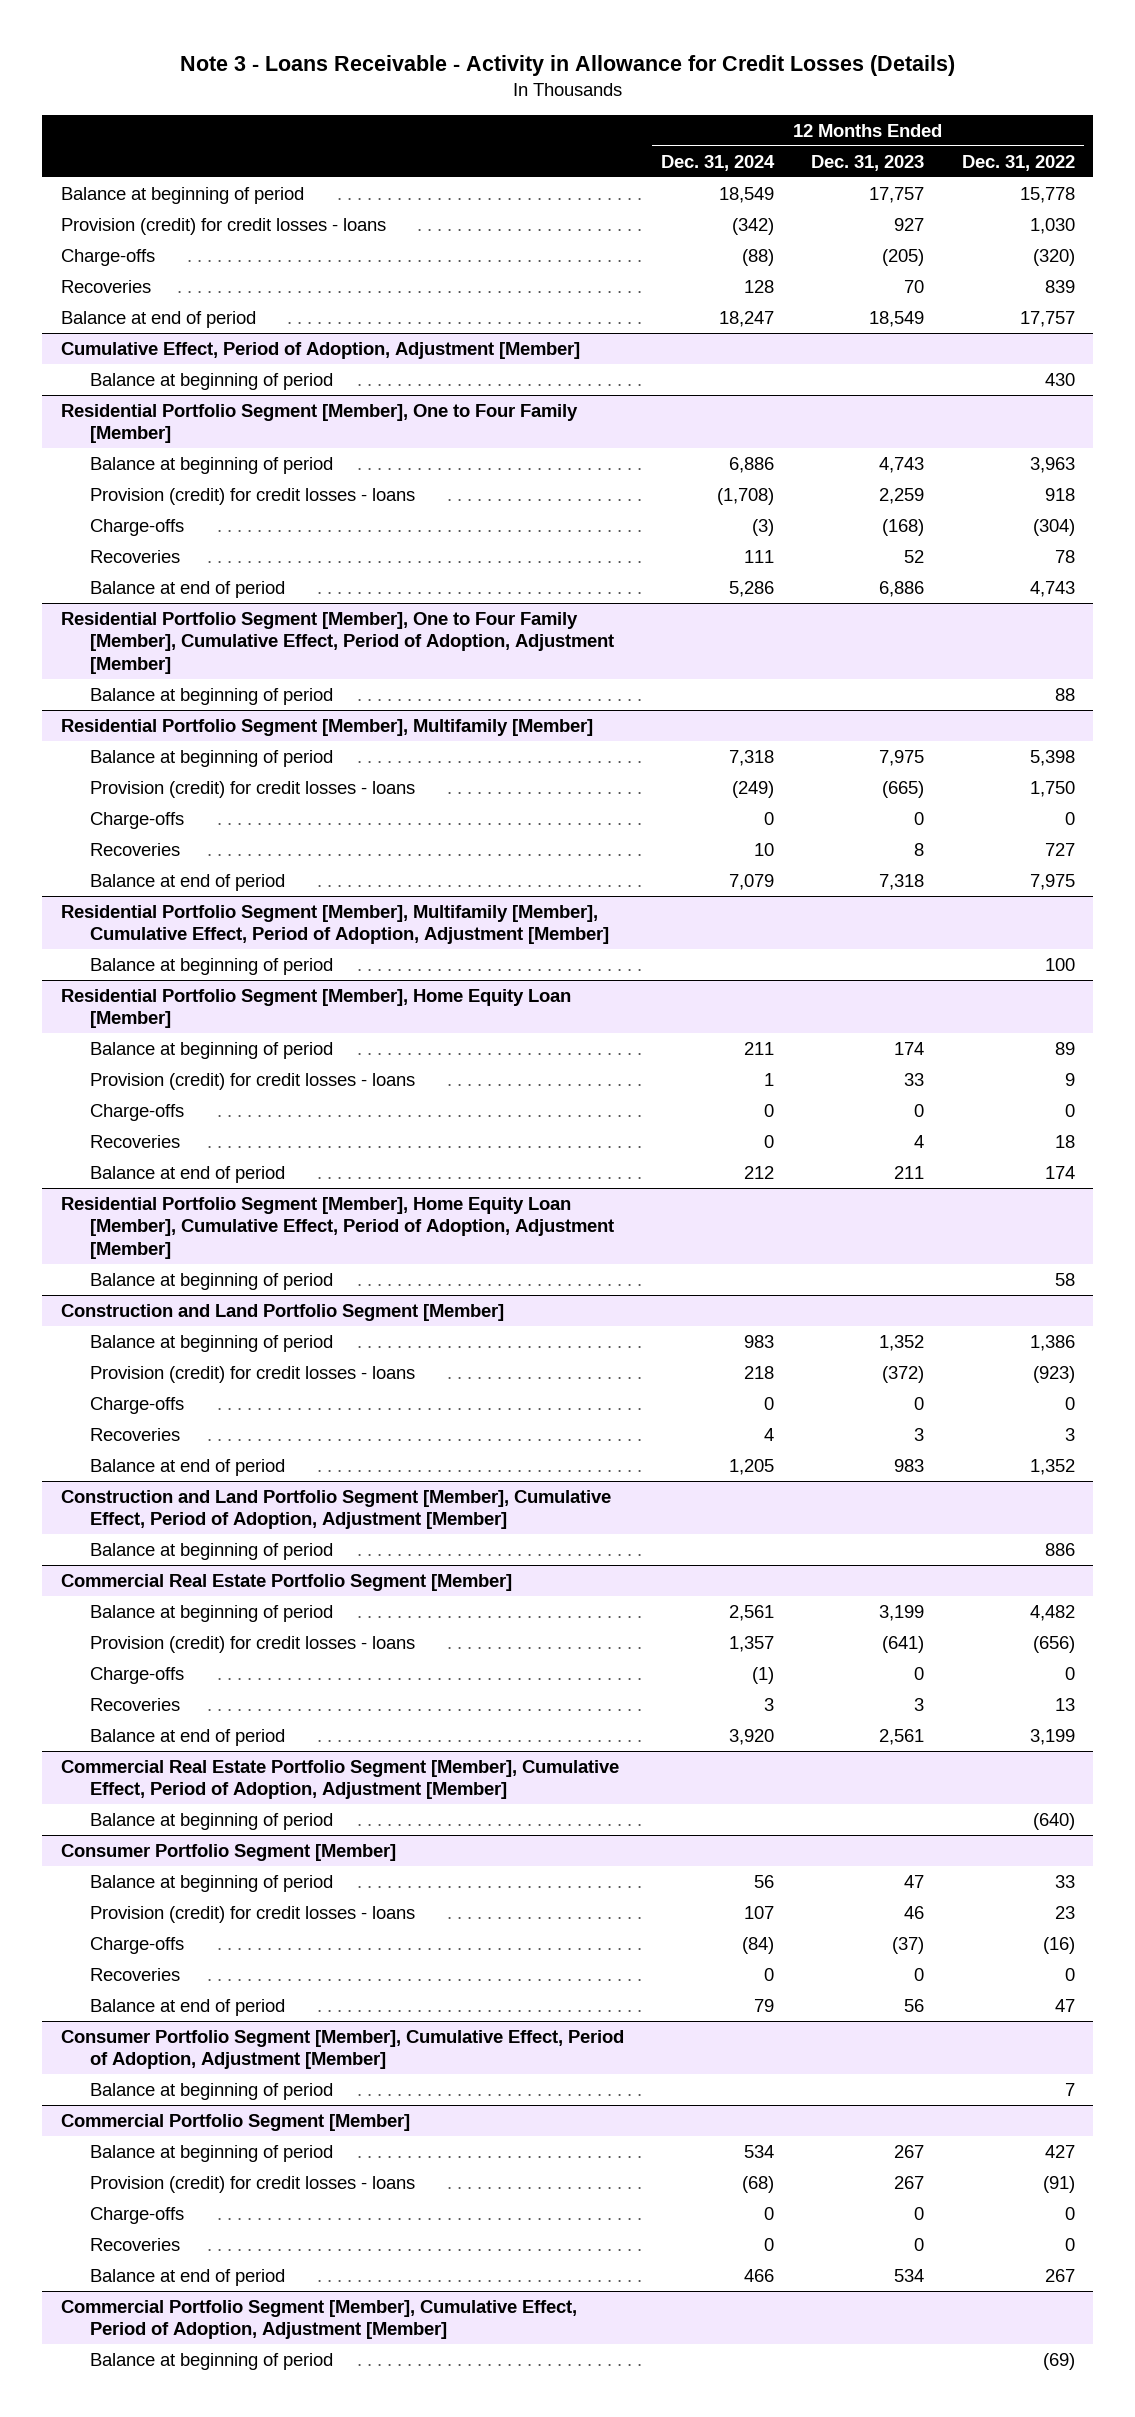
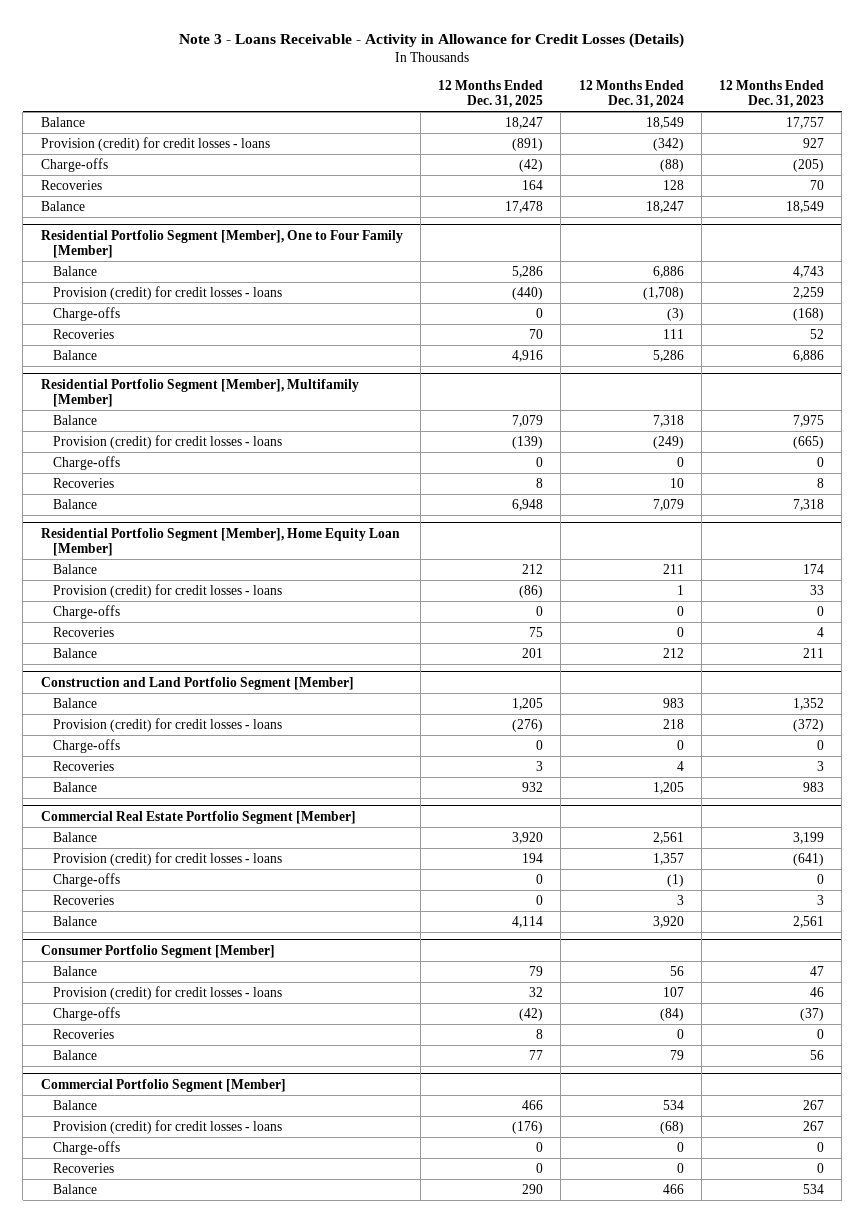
- | 12 Months Ended Dec. 31, 2024 | 12 Months Ended Dec. 31, 2023 | 12 Months Ended Dec. 31, 2022
+ | 12 Months Ended Dec. 31, 2025 | 12 Months Ended Dec. 31, 2024 | 12 Months Ended Dec. 31, 2023
- Balance at beginning of period | 18,549 | 17,757 | 15,778
+ Balance | 18,247 | 18,549 | 17,757
- Balance at end of period | 18,247 | 18,549 | 17,757
- Cumulative Effect, Period of Adoption, Adjustment [Member]
- Balance at beginning of period | | | 430
+ Balance | 17,478 | 18,247 | 18,549
@ Residential Portfolio Segment [Member], One to Four Family [Member]
- Balance at beginning of period | 6,886 | 4,743 | 3,963
+ Balance | 5,286 | 6,886 | 4,743
- Balance at end of period | 5,286 | 6,886 | 4,743
- Residential Portfolio Segment [Member], One to Four Family [Member], Cumulative Effect, Period of Adoption, Adjustment [Member]
- Balance at beginning of period | | | 88
@ Residential Portfolio Segment [Member], One to Four Family [Member]
+ Balance | 4,916 | 5,286 | 6,886
@ Residential Portfolio Segment [Member], Multifamily [Member]
- Balance at beginning of period | 7,318 | 7,975 | 5,398
+ Balance | 7,079 | 7,318 | 7,975
- Balance at end of period | 7,079 | 7,318 | 7,975
- Residential Portfolio Segment [Member], Multifamily [Member], Cumulative Effect, Period of Adoption, Adjustment [Member]
- Balance at beginning of period | | | 100
@ Residential Portfolio Segment [Member], Multifamily [Member]
+ Balance | 6,948 | 7,079 | 7,318
@ Residential Portfolio Segment [Member], Home Equity Loan [Member]
- Balance at beginning of period | 211 | 174 | 89
+ Balance | 212 | 211 | 174
- Balance at end of period | 212 | 211 | 174
- Residential Portfolio Segment [Member], Home Equity Loan [Member], Cumulative Effect, Period of Adoption, Adjustment [Member]
- Balance at beginning of period | | | 58
@ Residential Portfolio Segment [Member], Home Equity Loan [Member]
+ Balance | 201 | 212 | 211
@ Construction and Land Portfolio Segment [Member]
- Balance at beginning of period | 983 | 1,352 | 1,386
+ Balance | 1,205 | 983 | 1,352
- Balance at end of period | 1,205 | 983 | 1,352
- Construction and Land Portfolio Segment [Member], Cumulative Effect, Period of Adoption, Adjustment [Member]
- Balance at beginning of period | | | 886
@ Construction and Land Portfolio Segment [Member]
+ Balance | 932 | 1,205 | 983
@ Commercial Real Estate Portfolio Segment [Member]
- Balance at beginning of period | 2,561 | 3,199 | 4,482
+ Balance | 3,920 | 2,561 | 3,199
- Balance at end of period | 3,920 | 2,561 | 3,199
- Commercial Real Estate Portfolio Segment [Member], Cumulative Effect, Period of Adoption, Adjustment [Member]
- Balance at beginning of period | | | (640)
@ Commercial Real Estate Portfolio Segment [Member]
+ Balance | 4,114 | 3,920 | 2,561
@ Consumer Portfolio Segment [Member]
- Balance at beginning of period | 56 | 47 | 33
+ Balance | 79 | 56 | 47
- Balance at end of period | 79 | 56 | 47
- Consumer Portfolio Segment [Member], Cumulative Effect, Period of Adoption, Adjustment [Member]
- Balance at beginning of period | | | 7
@ Consumer Portfolio Segment [Member]
+ Balance | 77 | 79 | 56
@ Commercial Portfolio Segment [Member]
- Balance at beginning of period | 534 | 267 | 427
+ Balance | 466 | 534 | 267
- Balance at end of period | 466 | 534 | 267
- Commercial Portfolio Segment [Member], Cumulative Effect, Period of Adoption, Adjustment [Member]
- Balance at beginning of period | | | (69)
@ Commercial Portfolio Segment [Member]
+ Balance | 290 | 466 | 534

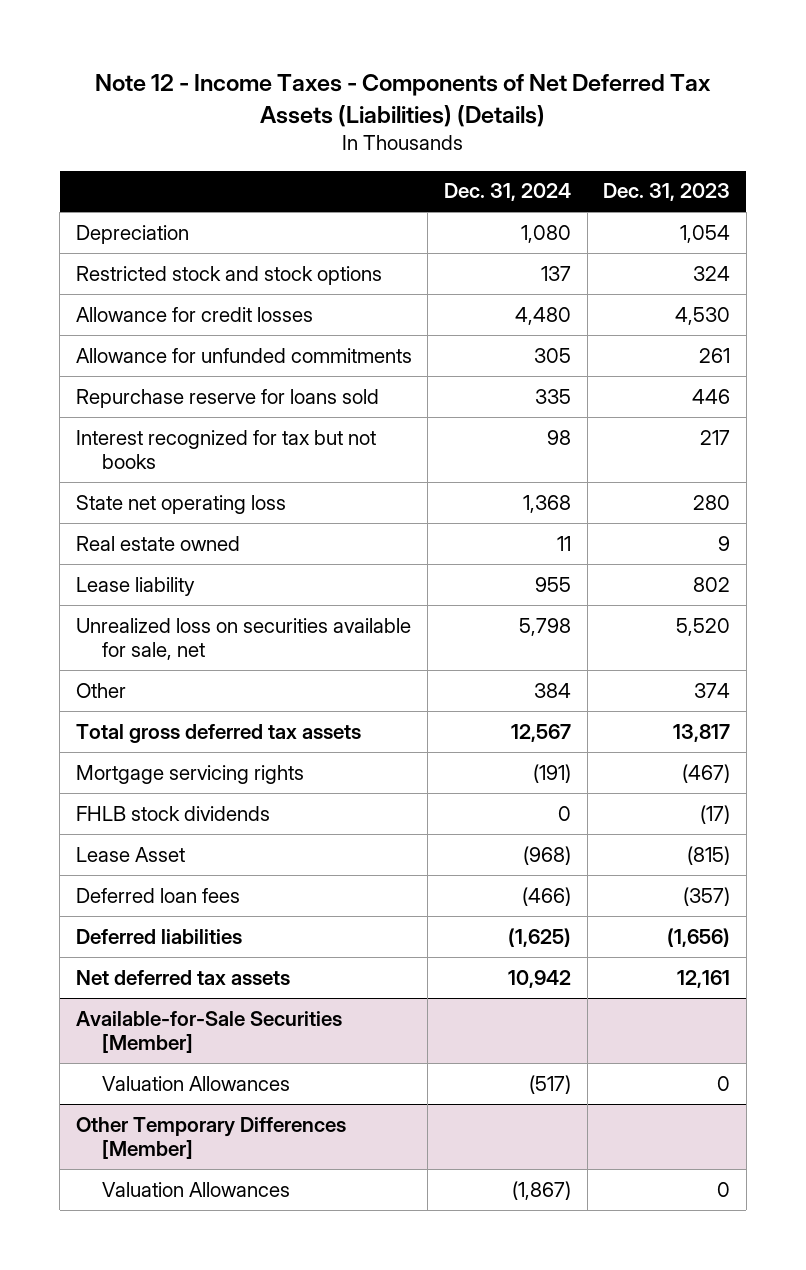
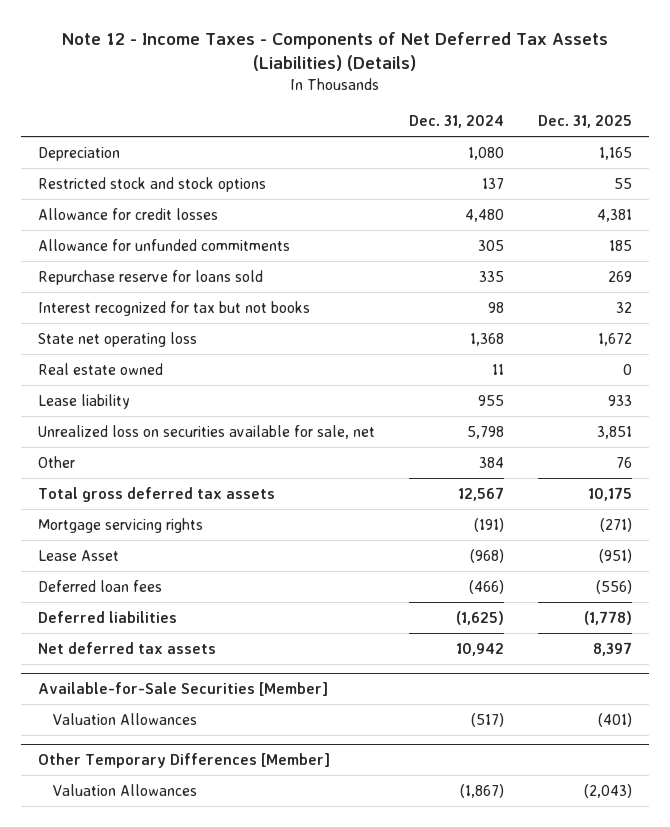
- | Dec. 31, 2024 | Dec. 31, 2023
+ | Dec. 31, 2024 | Dec. 31, 2025
- FHLB stock dividends | 0 | (17)

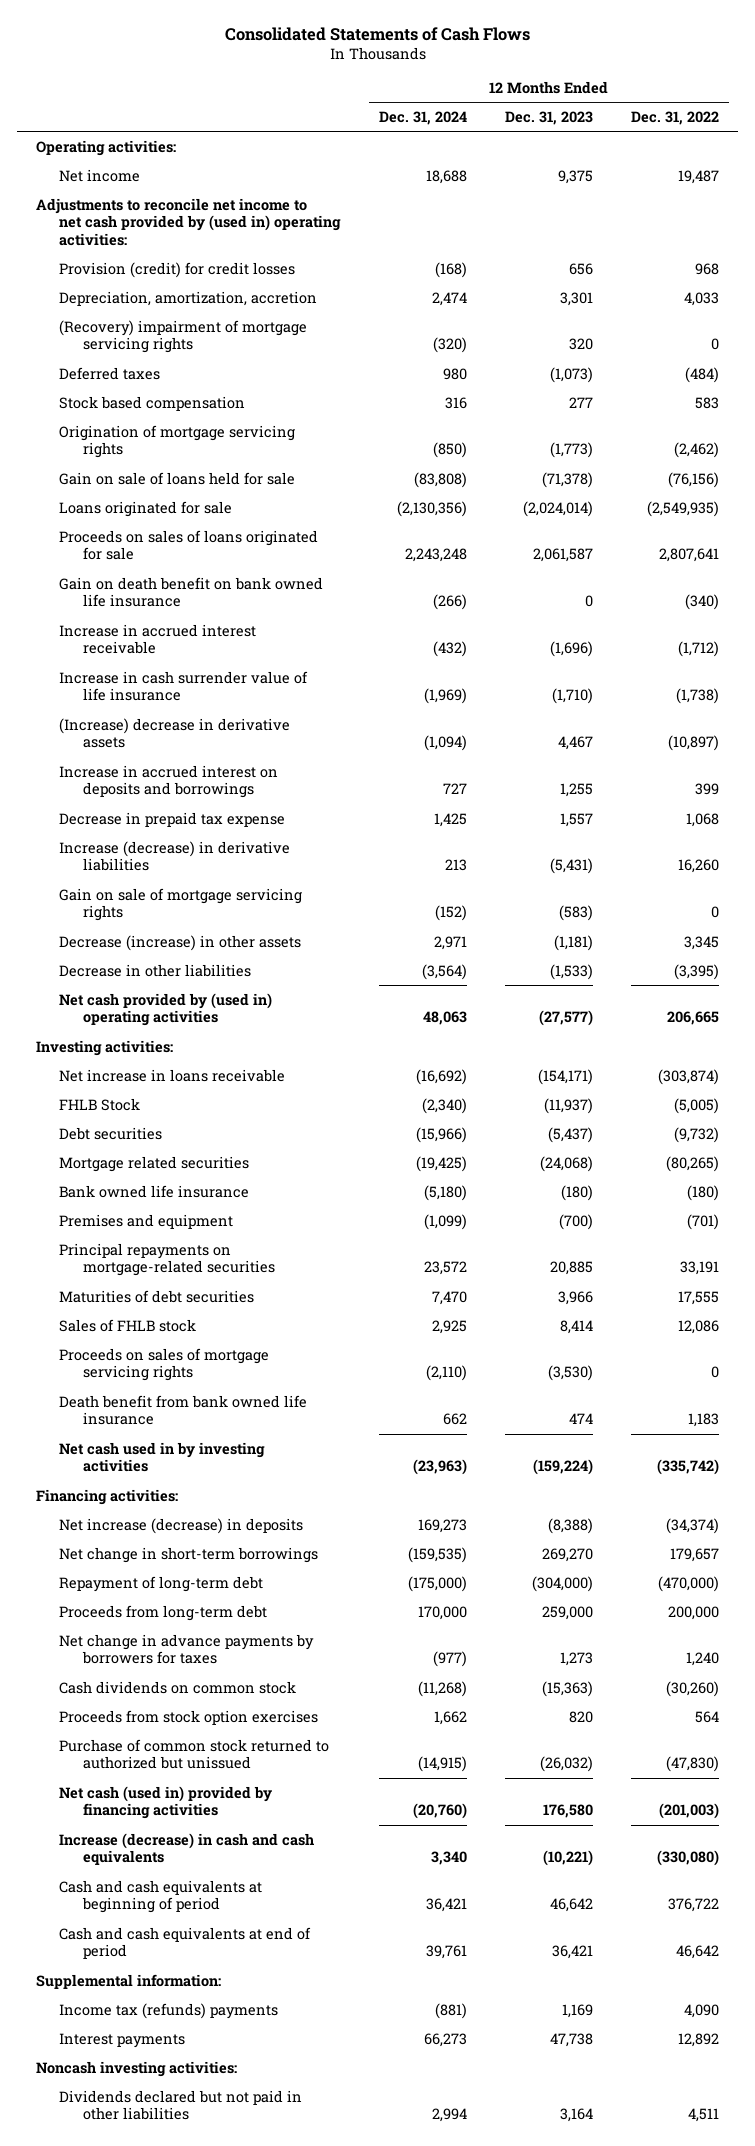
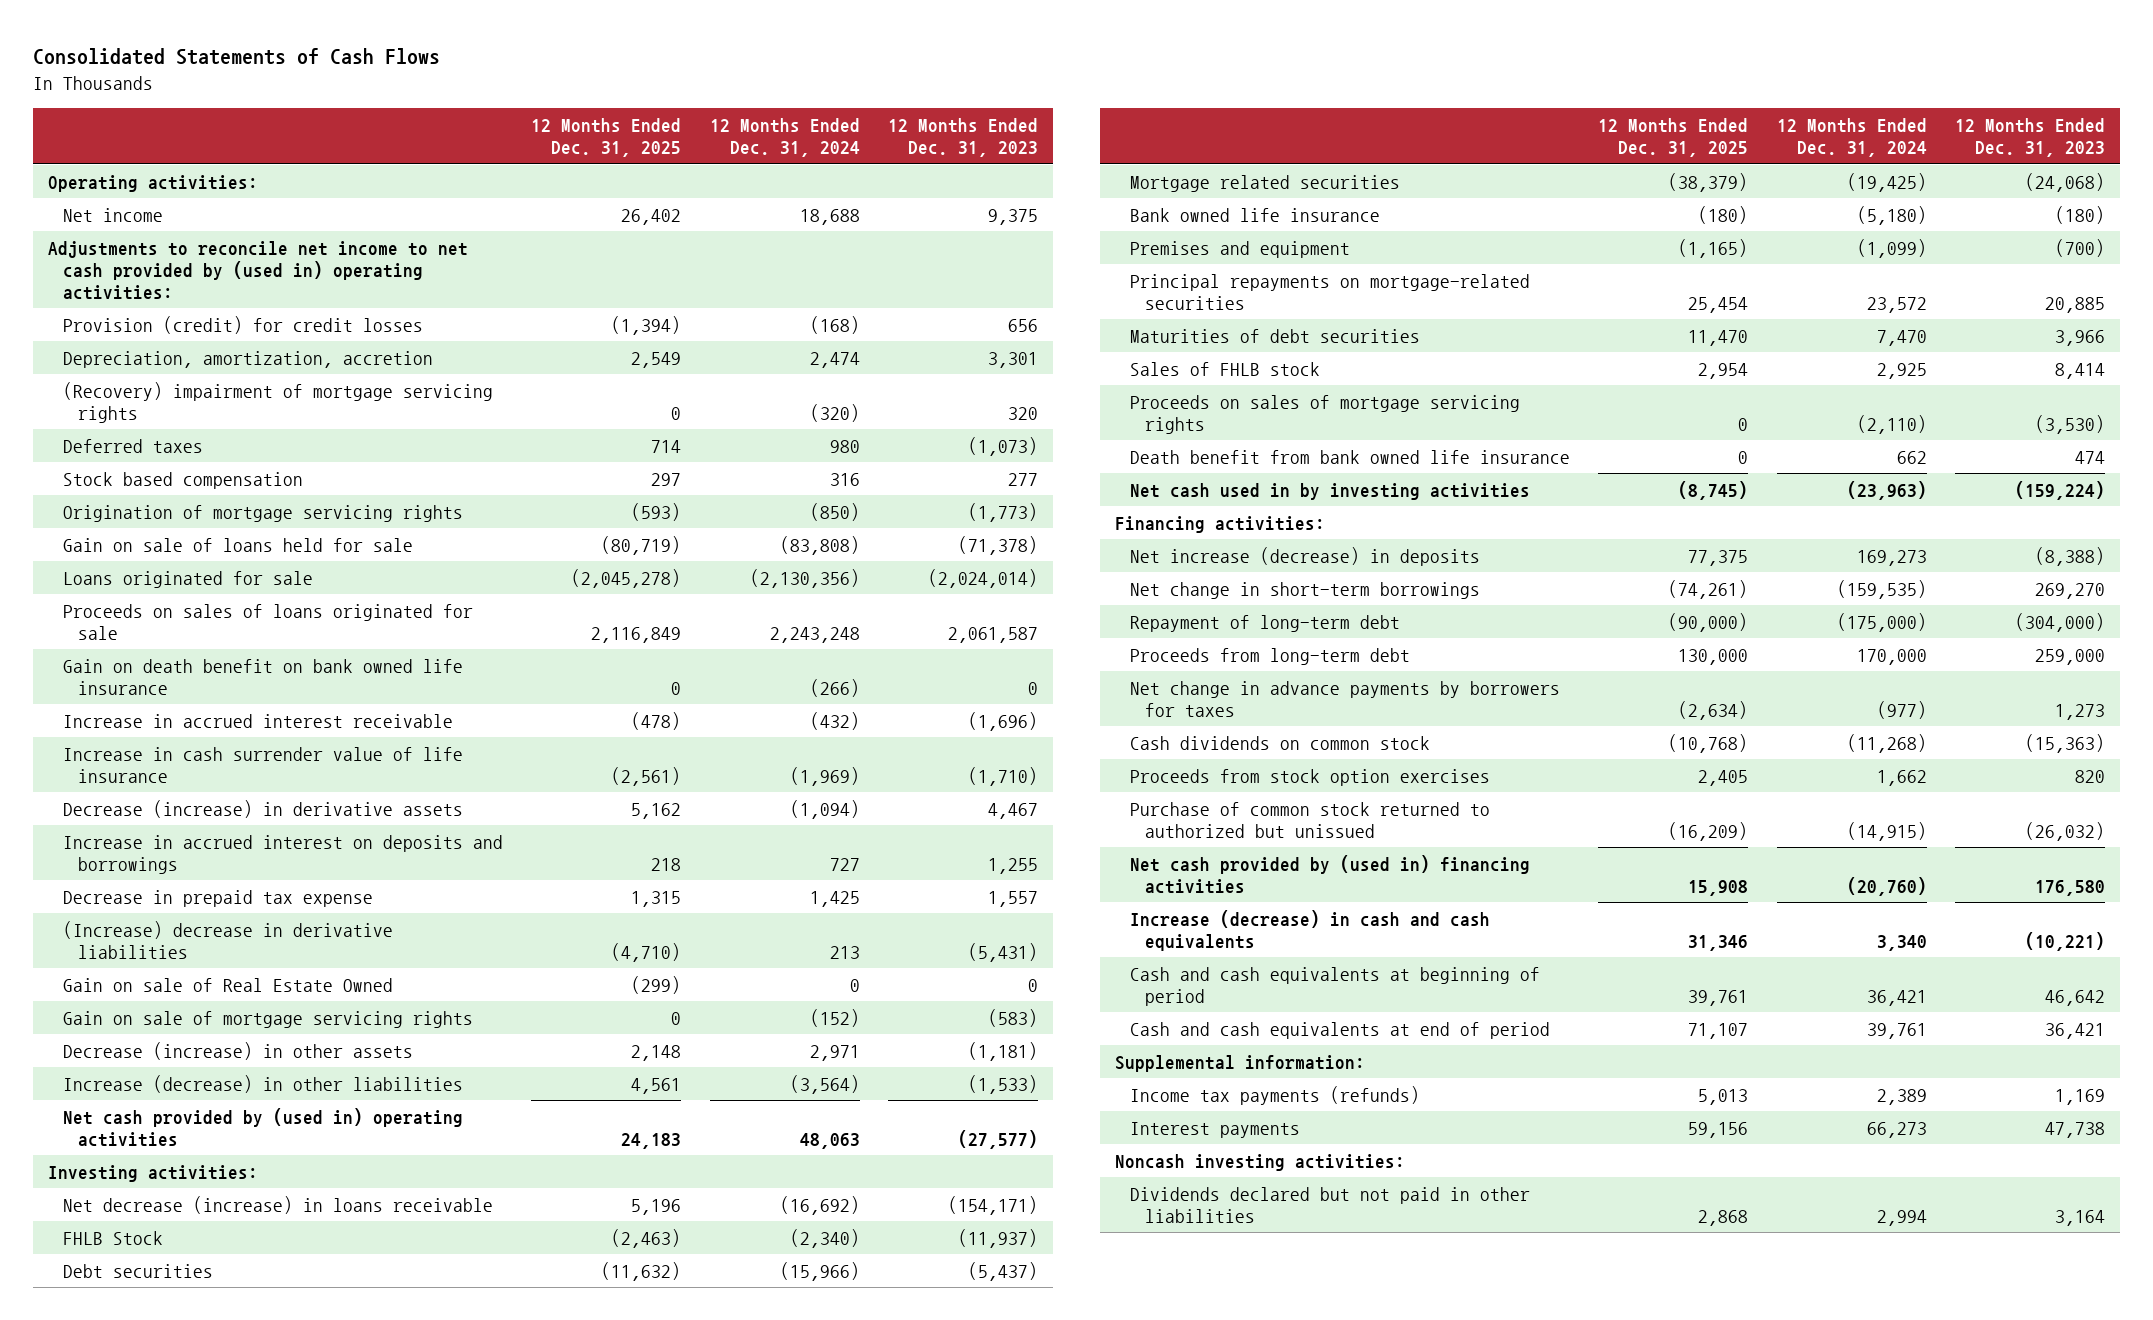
- | 12 Months Ended Dec. 31, 2024 | 12 Months Ended Dec. 31, 2023 | 12 Months Ended Dec. 31, 2022
+ | 12 Months Ended Dec. 31, 2025 | 12 Months Ended Dec. 31, 2024 | 12 Months Ended Dec. 31, 2023
- (Increase) decrease in derivative assets | (1,094) | 4,467 | (10,897)
+ Decrease (increase) in derivative assets | 5,162 | (1,094) | 4,467
- Increase (decrease) in derivative liabilities | 213 | (5,431) | 16,260
+ (Increase) decrease in derivative liabilities | (4,710) | 213 | (5,431)
+ Gain on sale of Real Estate Owned | (299) | 0 | 0
- Decrease in other liabilities | (3,564) | (1,533) | (3,395)
+ Increase (decrease) in other liabilities | 4,561 | (3,564) | (1,533)
- Net increase in loans receivable | (16,692) | (154,171) | (303,874)
+ Net decrease (increase) in loans receivable | 5,196 | (16,692) | (154,171)
- Net cash (used in) provided by financing activities | (20,760) | 176,580 | (201,003)
+ Net cash provided by (used in) financing activities | 15,908 | (20,760) | 176,580
- Income tax (refunds) payments | (881) | 1,169 | 4,090
+ Income tax payments (refunds) | 5,013 | 2,389 | 1,169

